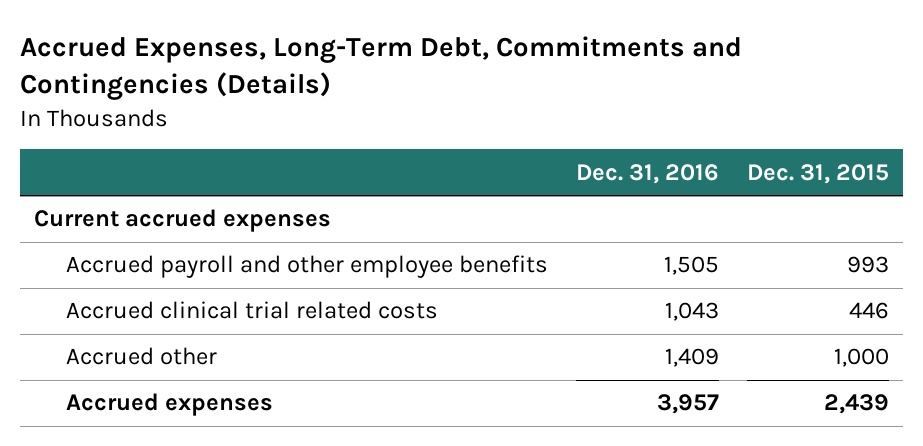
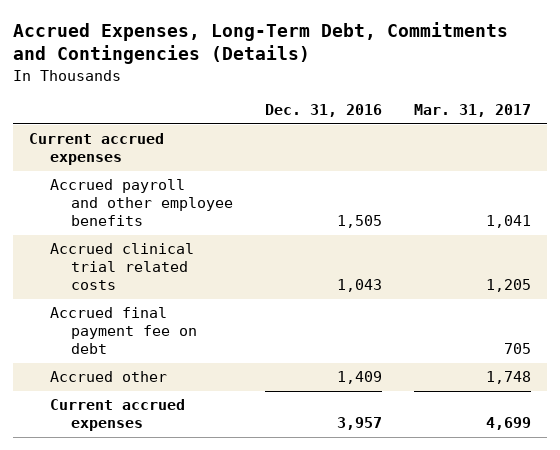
- | Dec. 31, 2016 | Dec. 31, 2015
+ | Dec. 31, 2016 | Mar. 31, 2017
+ Accrued final payment fee on debt | | 705
- Accrued expenses | 3,957 | 2,439
+ Current accrued expenses | 3,957 | 4,699

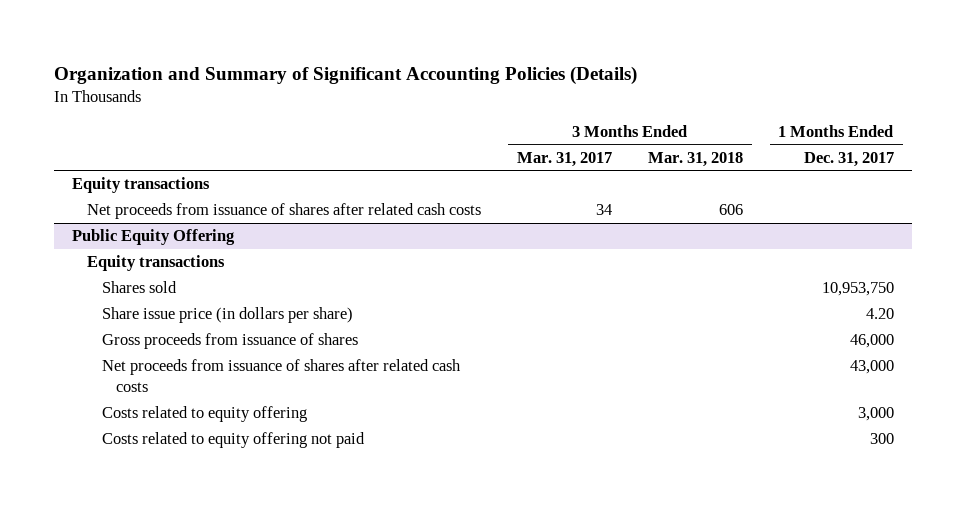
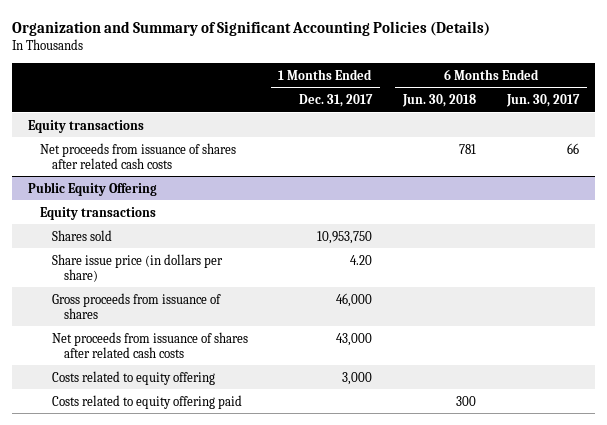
- | 3 Months Ended Mar. 31, 2017 | 3 Months Ended Mar. 31, 2018 | 1 Months Ended Dec. 31, 2017
+ | 1 Months Ended Dec. 31, 2017 | 6 Months Ended Jun. 30, 2018 | 6 Months Ended Jun. 30, 2017
@ Public Equity Offering
- Costs related to equity offering not paid | | | 300
+ Costs related to equity offering paid | | 300 |

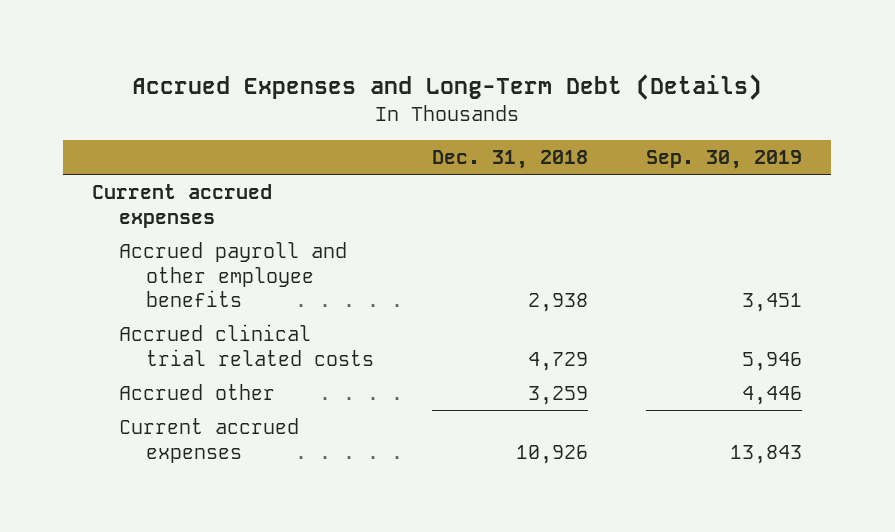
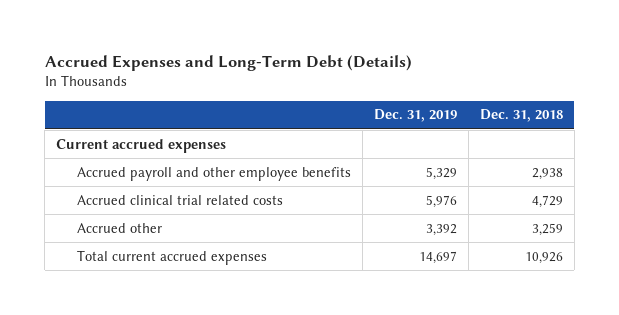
- | Dec. 31, 2018 | Sep. 30, 2019
+ | Dec. 31, 2019 | Dec. 31, 2018
- Current accrued expenses | 10,926 | 13,843
+ Total current accrued expenses | 14,697 | 10,926

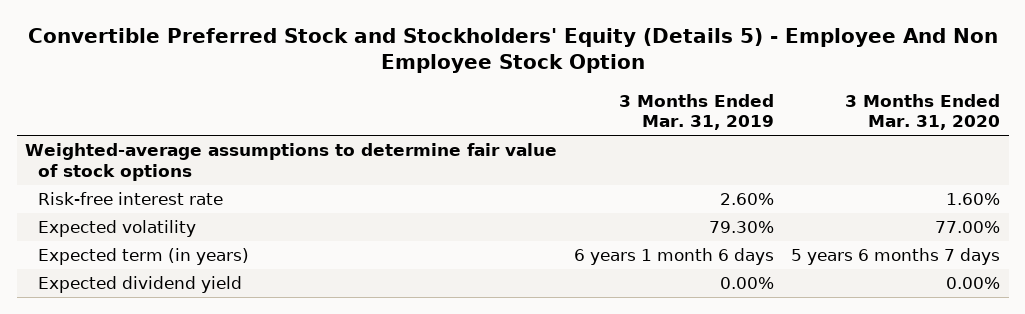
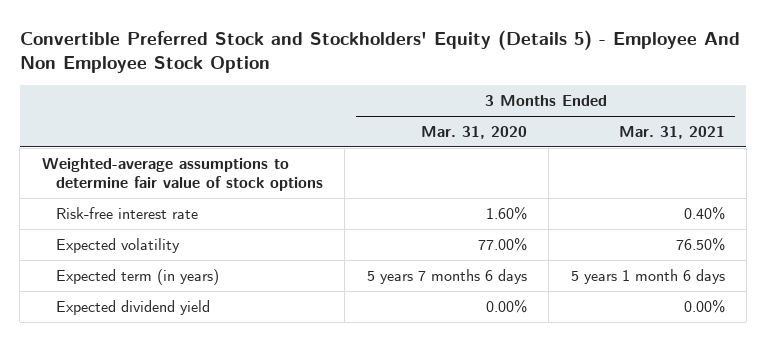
- | 3 Months Ended Mar. 31, 2019 | 3 Months Ended Mar. 31, 2020
+ | 3 Months Ended Mar. 31, 2020 | 3 Months Ended Mar. 31, 2021
- Expected term (in years) | 6 years 1 month 6 days | 5 years 6 months 7 days
+ Expected term (in years) | 5 years 7 months 6 days | 5 years 1 month 6 days

